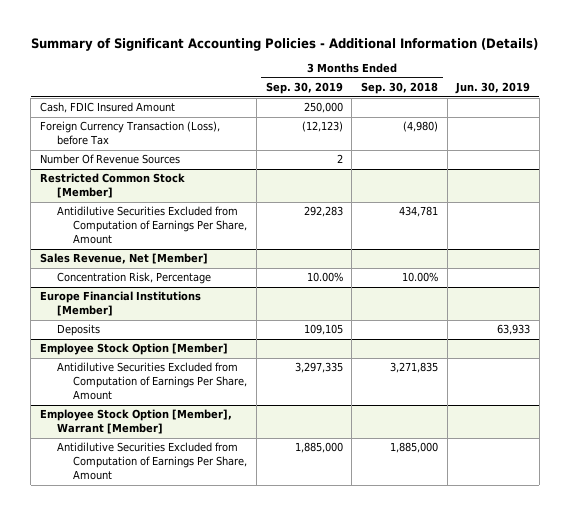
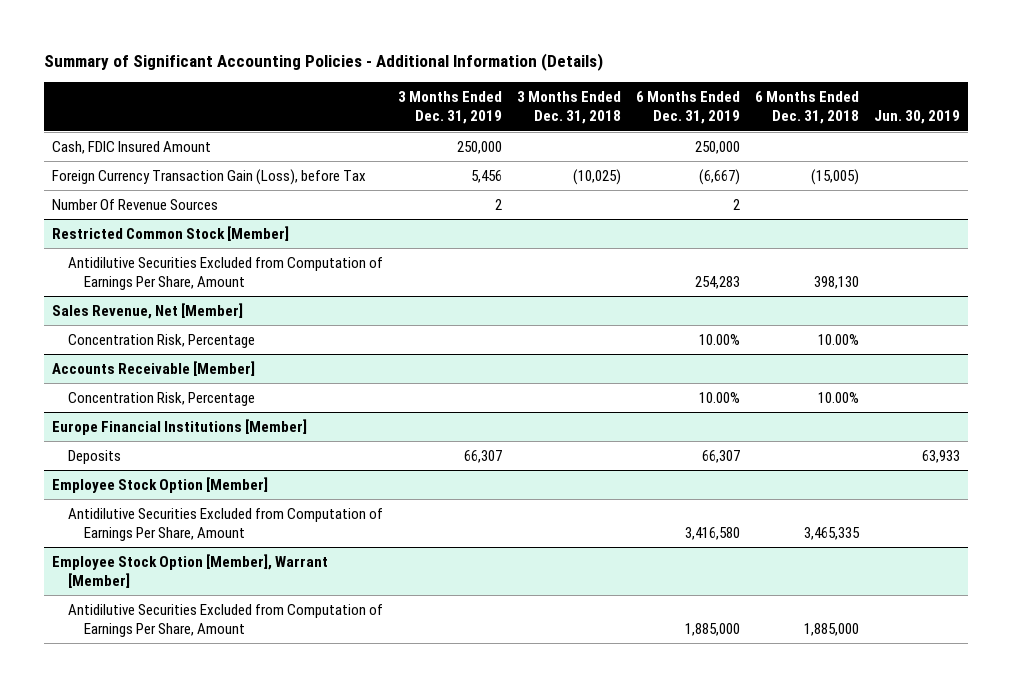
- | 3 Months Ended Sep. 30, 2019 | 3 Months Ended Sep. 30, 2018 | Jun. 30, 2019
+ | 3 Months Ended Dec. 31, 2019 | 3 Months Ended Dec. 31, 2018 | 6 Months Ended Dec. 31, 2019 | 6 Months Ended Dec. 31, 2018 | Jun. 30, 2019
- Foreign Currency Transaction (Loss), before Tax | (12,123) | (4,980) |
+ Foreign Currency Transaction Gain (Loss), before Tax | 5,456 | (10,025) | (6,667) | (15,005) |
+ Accounts Receivable [Member]
+ Concentration Risk, Percentage | | | 10.00% | 10.00% |

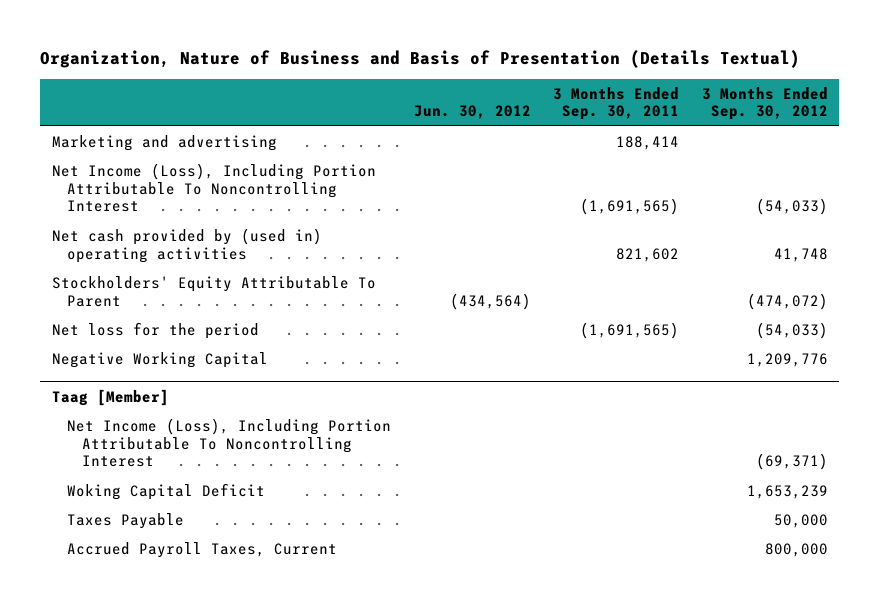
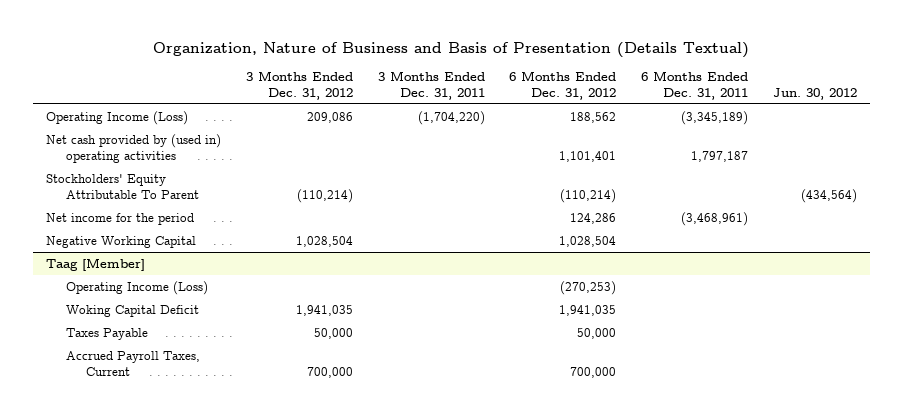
- | Jun. 30, 2012 | 3 Months Ended Sep. 30, 2011 | 3 Months Ended Sep. 30, 2012
+ | 3 Months Ended Dec. 31, 2012 | 3 Months Ended Dec. 31, 2011 | 6 Months Ended Dec. 31, 2012 | 6 Months Ended Dec. 31, 2011 | Jun. 30, 2012
- Marketing and advertising | | 188,414 |
- Net Income (Loss), Including Portion Attributable To Noncontrolling Interest | | (1,691,565) | (54,033)
+ Operating Income (Loss) | 209,086 | (1,704,220) | 188,562 | (3,345,189) |
- Net loss for the period | | (1,691,565) | (54,033)
+ Net income for the period | | | 124,286 | (3,468,961) |
@ Taag [Member]
- Net Income (Loss), Including Portion Attributable To Noncontrolling Interest | | | (69,371)
+ Operating Income (Loss) | | | (270,253) | |

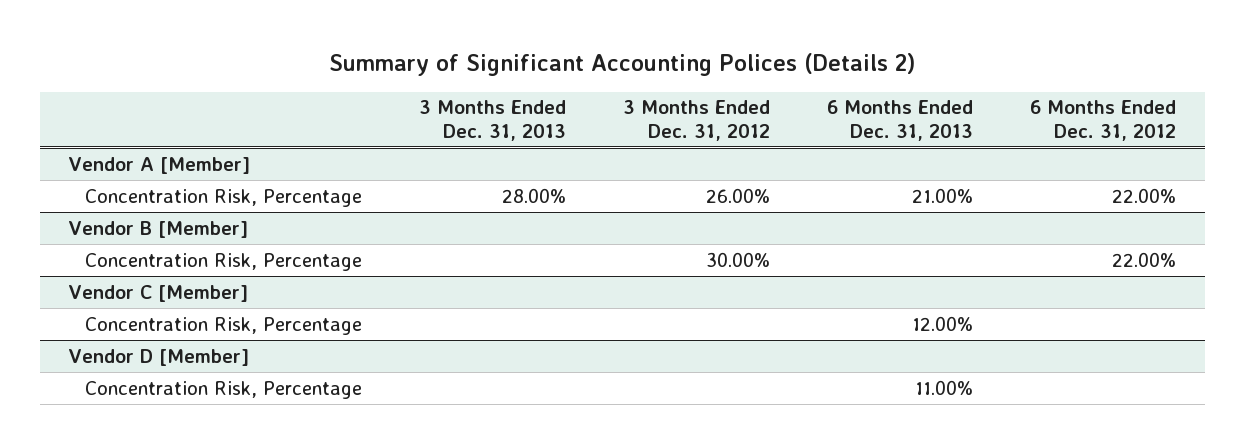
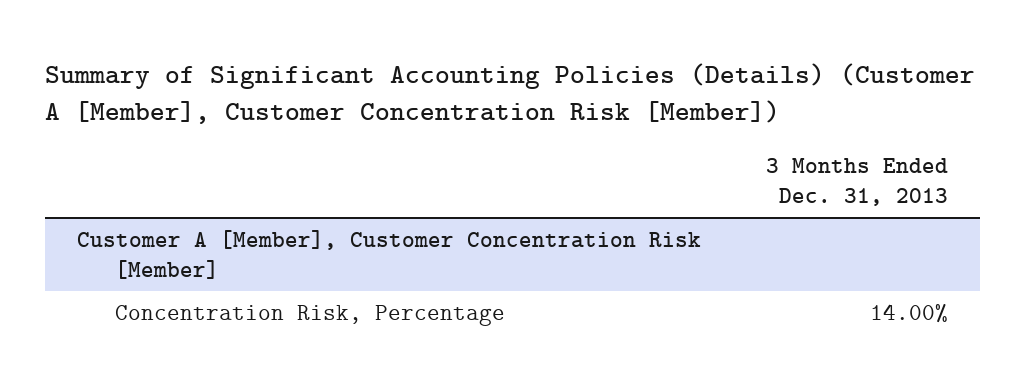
- Summary of Significant Accounting Polices (Details 2)
+ Summary of Significant Accounting Policies (Details) (Customer A [Member], Customer Concentration Risk [Member])
- | 3 Months Ended Dec. 31, 2013 | 3 Months Ended Dec. 31, 2012 | 6 Months Ended Dec. 31, 2013 | 6 Months Ended Dec. 31, 2012
+ | 3 Months Ended Dec. 31, 2013
- Vendor A [Member]
- Concentration Risk, Percentage | 28.00% | 26.00% | 21.00% | 22.00%
- Vendor B [Member]
- Concentration Risk, Percentage | | 30.00% | | 22.00%
- Vendor C [Member]
- Concentration Risk, Percentage | | | 12.00% |
- Vendor D [Member]
- Concentration Risk, Percentage | | | 11.00% |
+ Customer A [Member], Customer Concentration Risk [Member]
+ Concentration Risk, Percentage | 14.00%

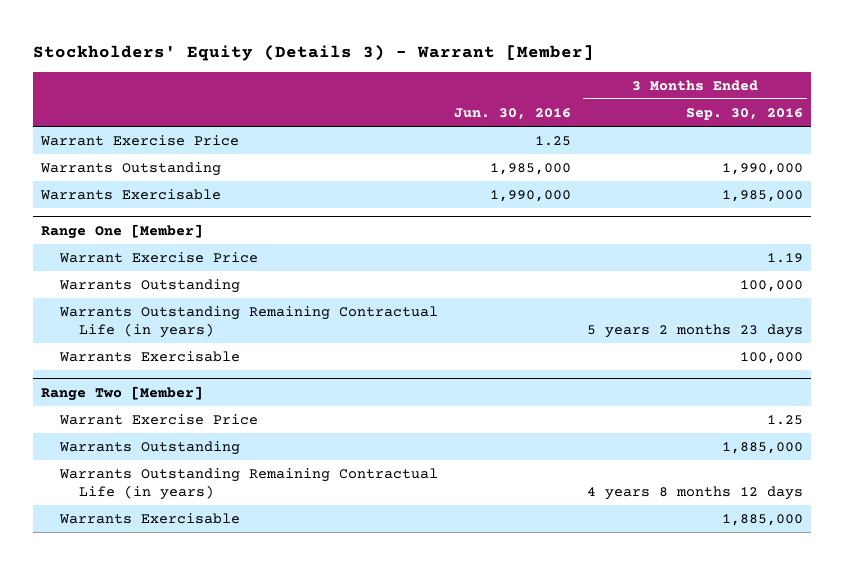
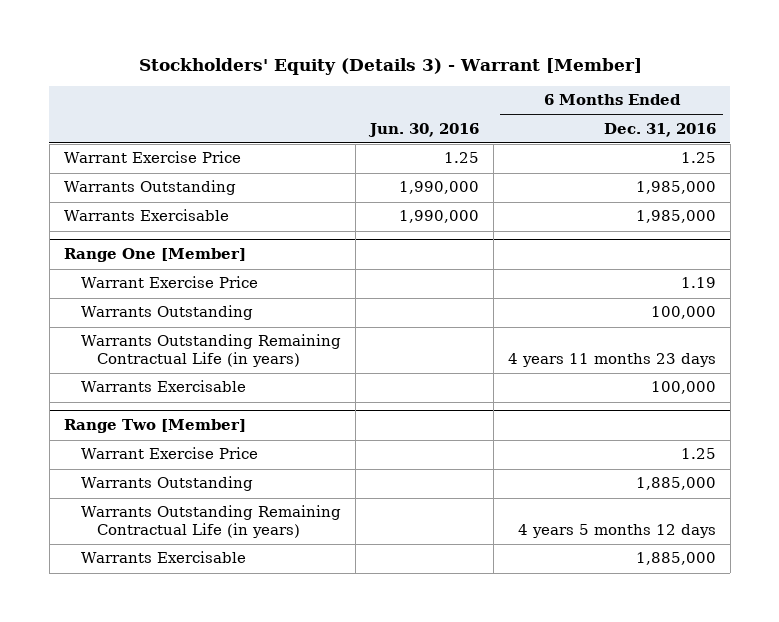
- | Jun. 30, 2016 | 3 Months Ended Sep. 30, 2016
+ | Jun. 30, 2016 | 6 Months Ended Dec. 31, 2016
- Warrants Outstanding | 1,985,000 | 1,990,000
+ Warrants Outstanding | 1,990,000 | 1,985,000

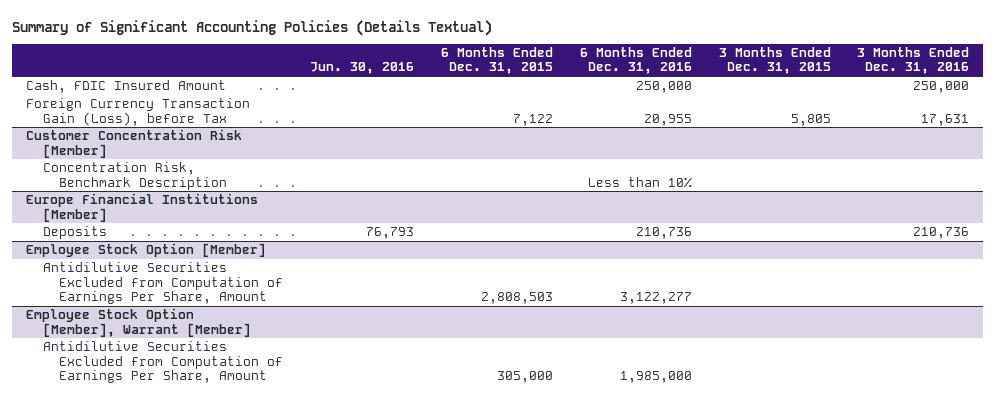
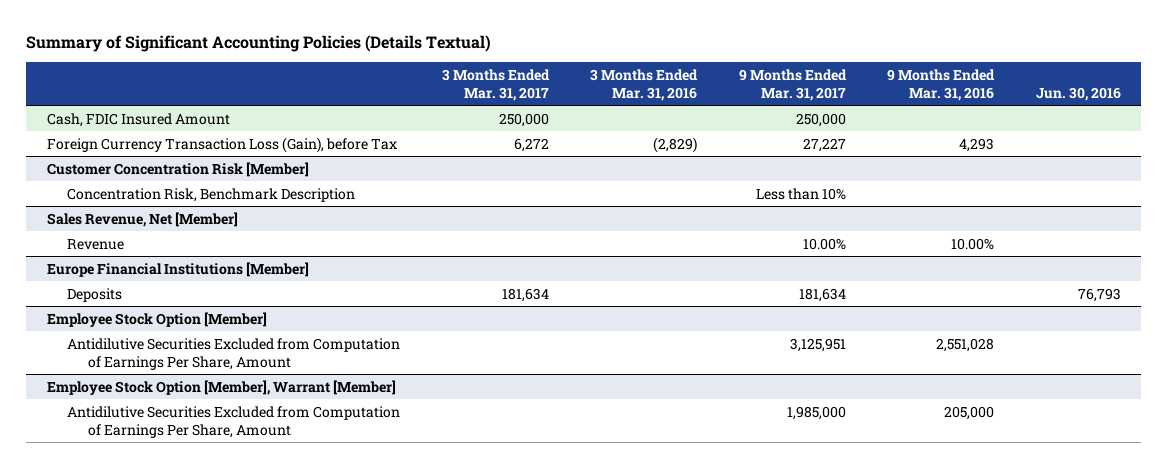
- | Jun. 30, 2016 | 6 Months Ended Dec. 31, 2015 | 6 Months Ended Dec. 31, 2016 | 3 Months Ended Dec. 31, 2015 | 3 Months Ended Dec. 31, 2016
+ | 3 Months Ended Mar. 31, 2017 | 3 Months Ended Mar. 31, 2016 | 9 Months Ended Mar. 31, 2017 | 9 Months Ended Mar. 31, 2016 | Jun. 30, 2016
- Foreign Currency Transaction Gain (Loss), before Tax | | 7,122 | 20,955 | 5,805 | 17,631
+ Foreign Currency Transaction Loss (Gain), before Tax | 6,272 | (2,829) | 27,227 | 4,293 |
+ Sales Revenue, Net [Member]
+ Revenue | | | 10.00% | 10.00% |

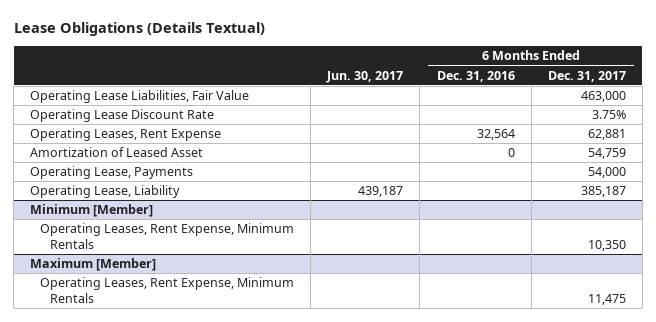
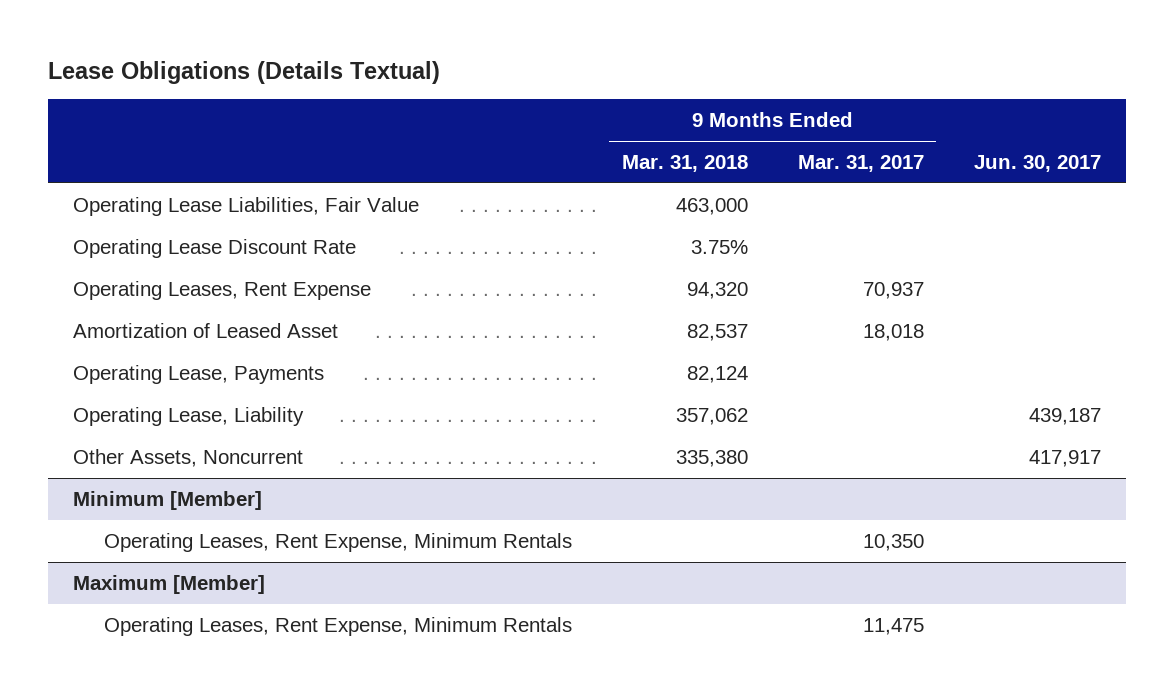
- | Jun. 30, 2017 | 6 Months Ended Dec. 31, 2016 | 6 Months Ended Dec. 31, 2017
+ | 9 Months Ended Mar. 31, 2018 | 9 Months Ended Mar. 31, 2017 | Jun. 30, 2017
+ Other Assets, Noncurrent | 335,380 | | 417,917

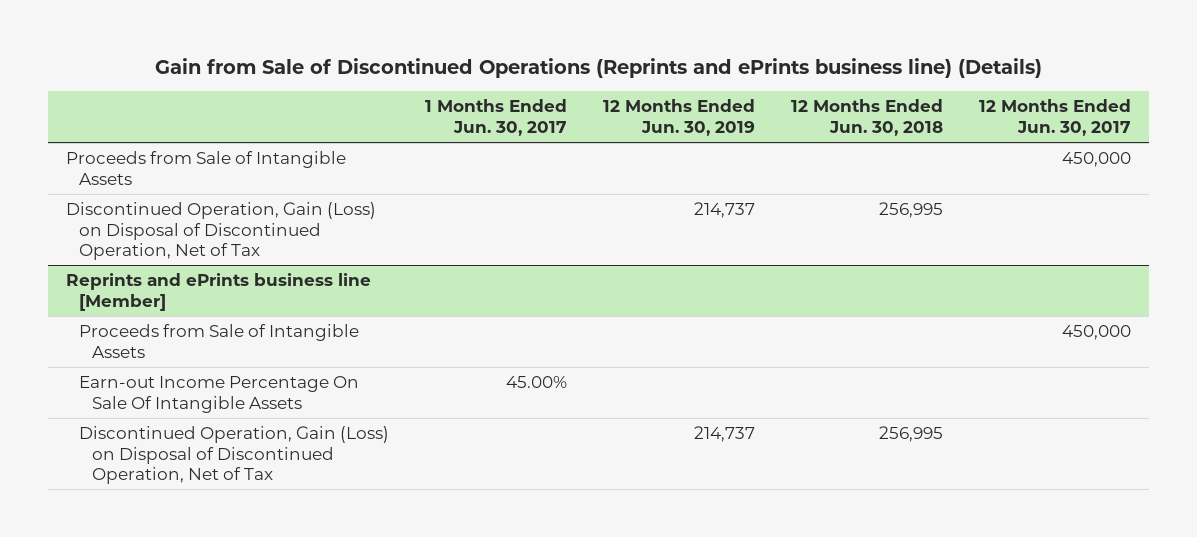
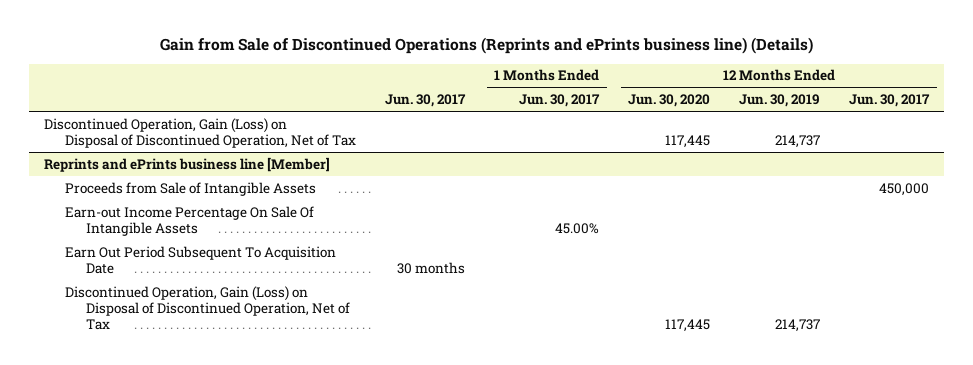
- | 1 Months Ended Jun. 30, 2017 | 12 Months Ended Jun. 30, 2019 | 12 Months Ended Jun. 30, 2018 | 12 Months Ended Jun. 30, 2017
+ | Jun. 30, 2017 | 1 Months Ended Jun. 30, 2017 | 12 Months Ended Jun. 30, 2020 | 12 Months Ended Jun. 30, 2019 | 12 Months Ended Jun. 30, 2017
- Proceeds from Sale of Intangible Assets | | | | 450,000
@ Reprints and ePrints business line [Member]
+ Earn Out Period Subsequent To Acquisition Date | 30 months | | | |

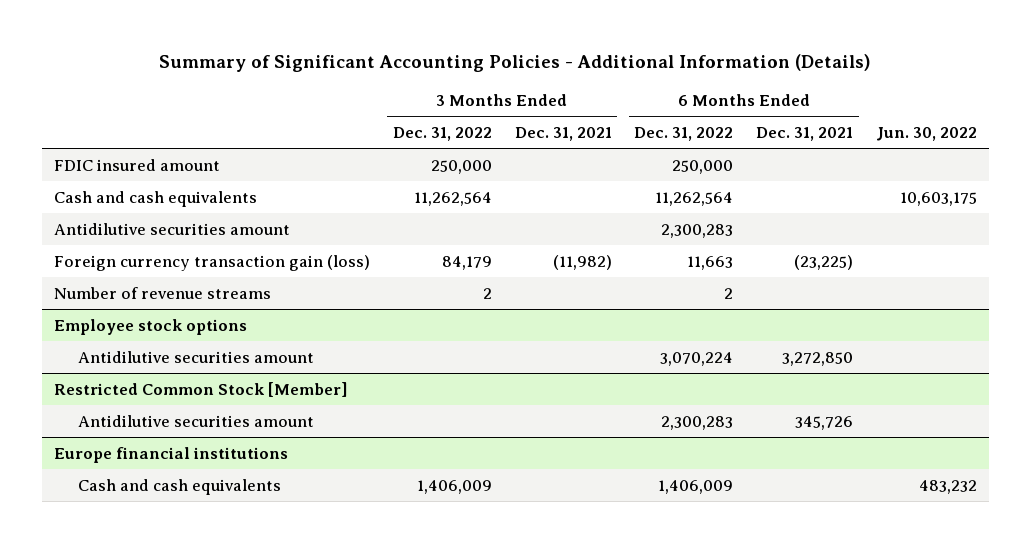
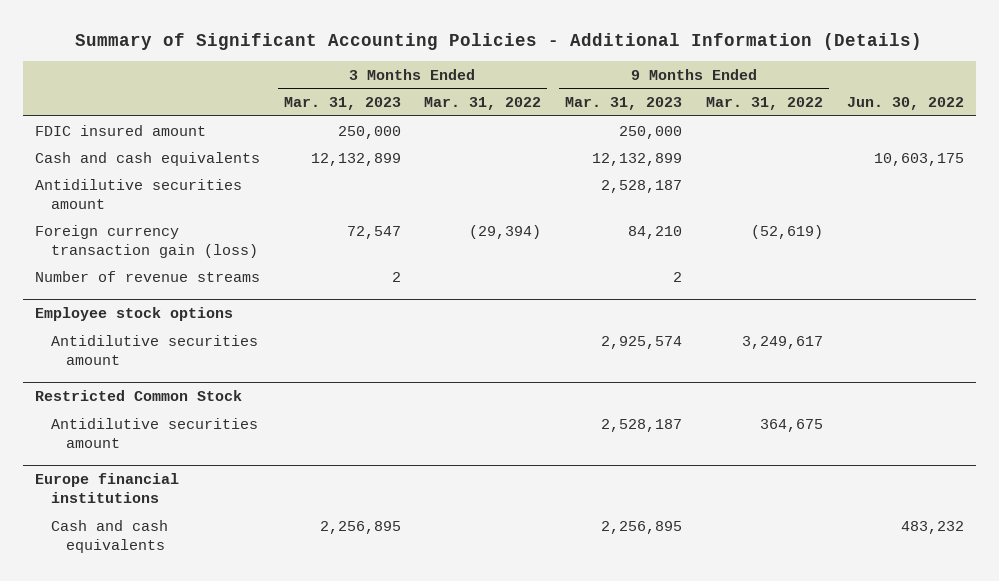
- | 3 Months Ended Dec. 31, 2022 | 3 Months Ended Dec. 31, 2021 | 6 Months Ended Dec. 31, 2022 | 6 Months Ended Dec. 31, 2021 | Jun. 30, 2022
+ | 3 Months Ended Mar. 31, 2023 | 3 Months Ended Mar. 31, 2022 | 9 Months Ended Mar. 31, 2023 | 9 Months Ended Mar. 31, 2022 | Jun. 30, 2022
- Restricted Common Stock [Member]
+ Restricted Common Stock

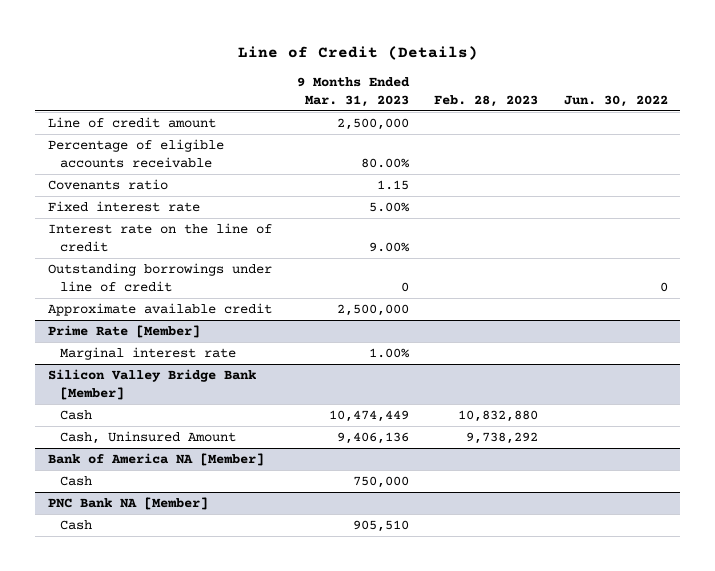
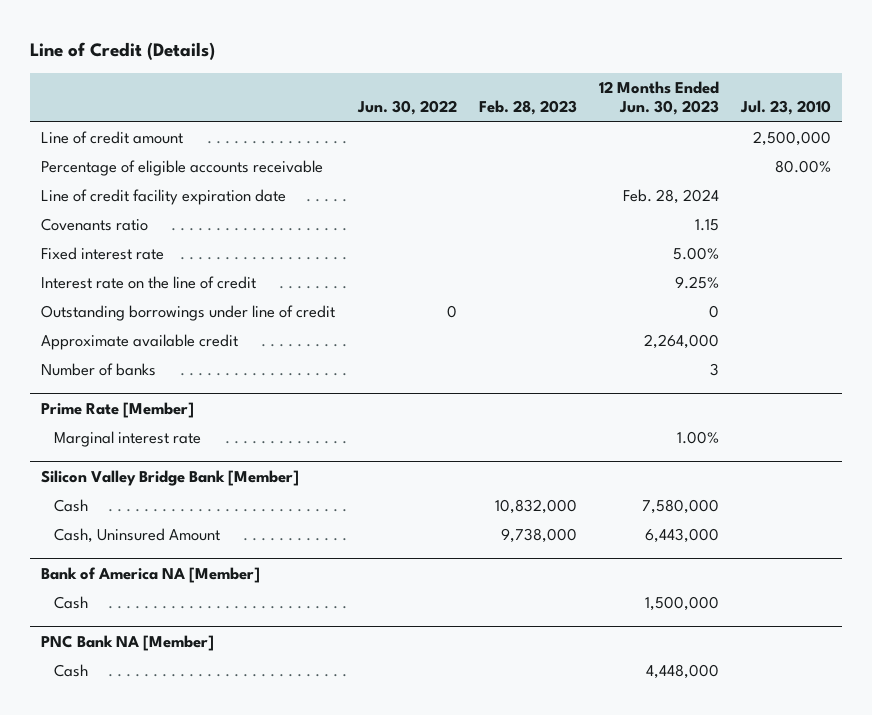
- | 9 Months Ended Mar. 31, 2023 | Feb. 28, 2023 | Jun. 30, 2022
+ | Jun. 30, 2022 | Feb. 28, 2023 | 12 Months Ended Jun. 30, 2023 | Jul. 23, 2010
+ Line of credit facility expiration date | | | Feb. 28, 2024 |
+ Number of banks | | | 3 |
@ Silicon Valley Bridge Bank [Member]
- Cash | 10,474,449 | 10,832,880 |
- Cash, Uninsured Amount | 9,406,136 | 9,738,292 |
+ Cash | | 10,832,000 | 7,580,000 |
+ Cash, Uninsured Amount | | 9,738,000 | 6,443,000 |

